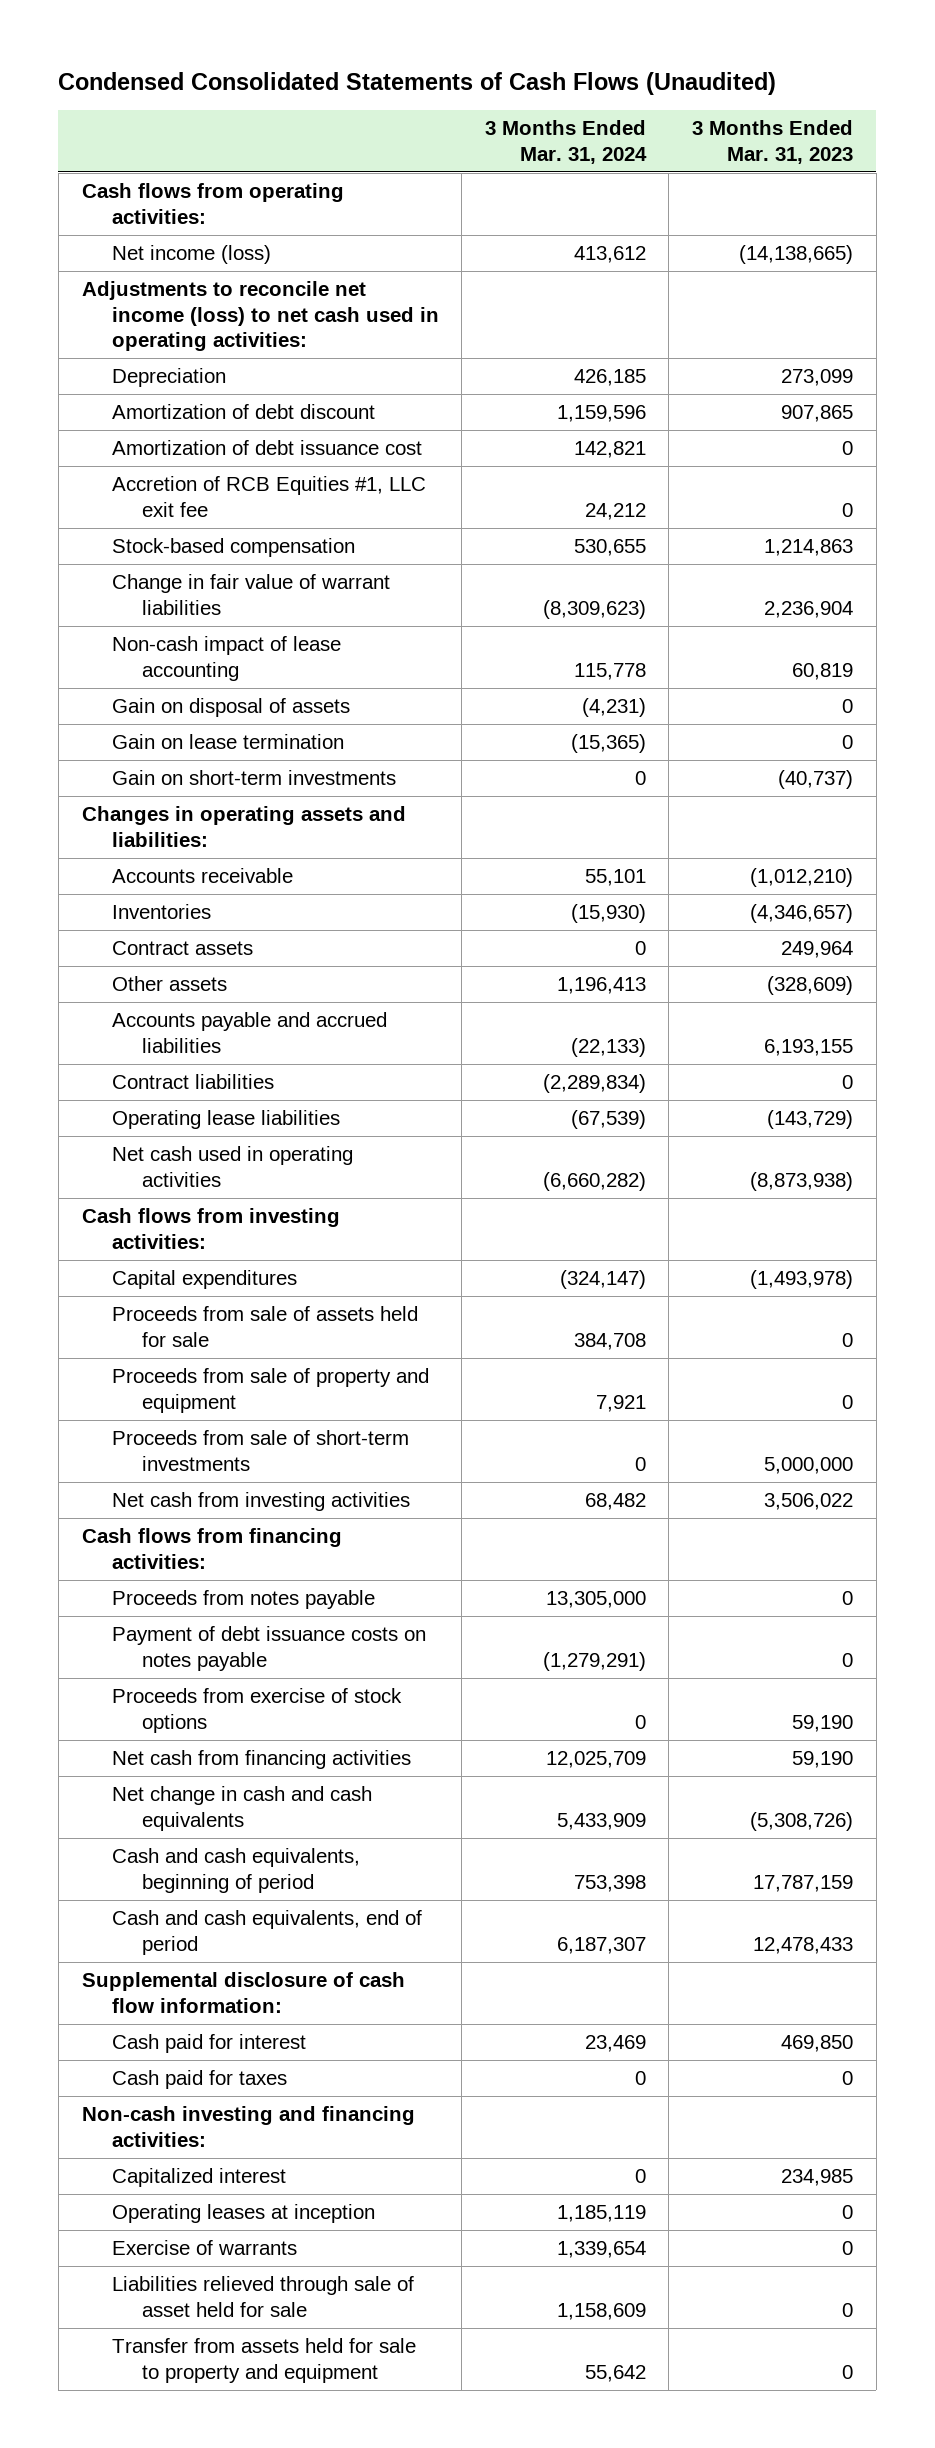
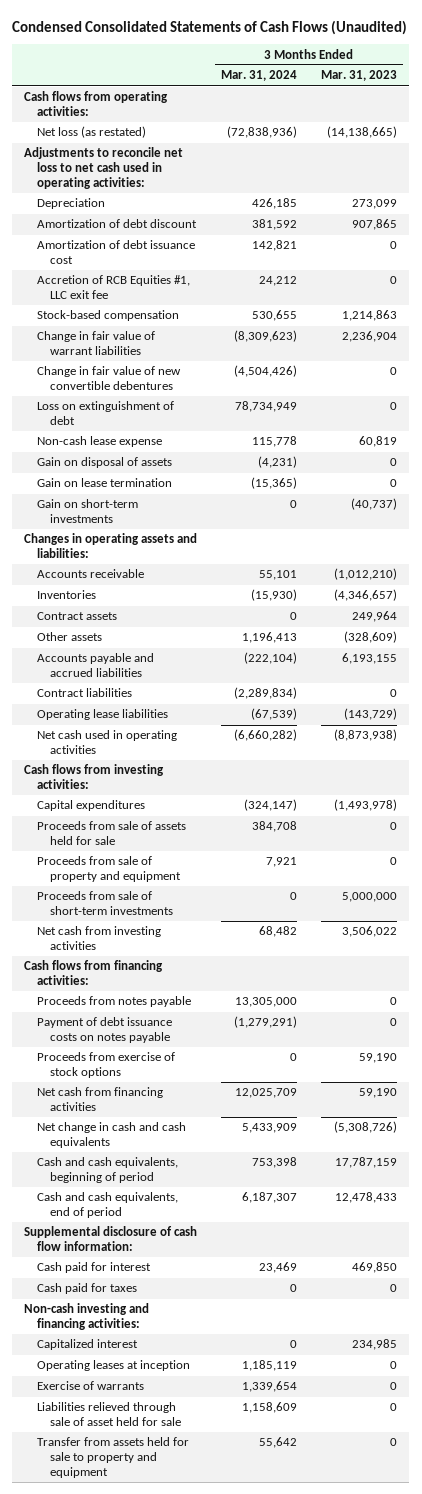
- Net income (loss) | 413,612 | (14,138,665)
- Adjustments to reconcile net income (loss) to net cash used in operating activities:
+ Net loss (as restated) | (72,838,936) | (14,138,665)
+ Adjustments to reconcile net loss to net cash used in operating activities:
- Amortization of debt discount | 1,159,596 | 907,865
+ Amortization of debt discount | 381,592 | 907,865
- Non-cash impact of lease accounting | 115,778 | 60,819
+ Change in fair value of new convertible debentures | (4,504,426) | 0
+ Loss on extinguishment of debt | 78,734,949 | 0
+ Non-cash lease expense | 115,778 | 60,819
- Accounts payable and accrued liabilities | (22,133) | 6,193,155
+ Accounts payable and accrued liabilities | (222,104) | 6,193,155

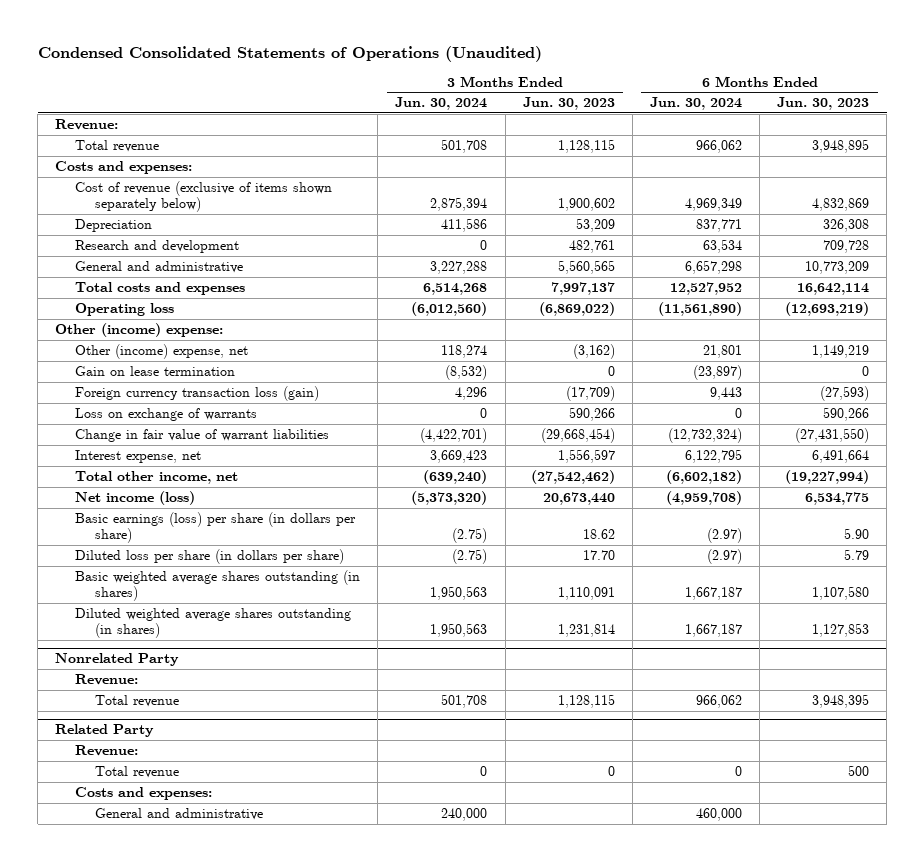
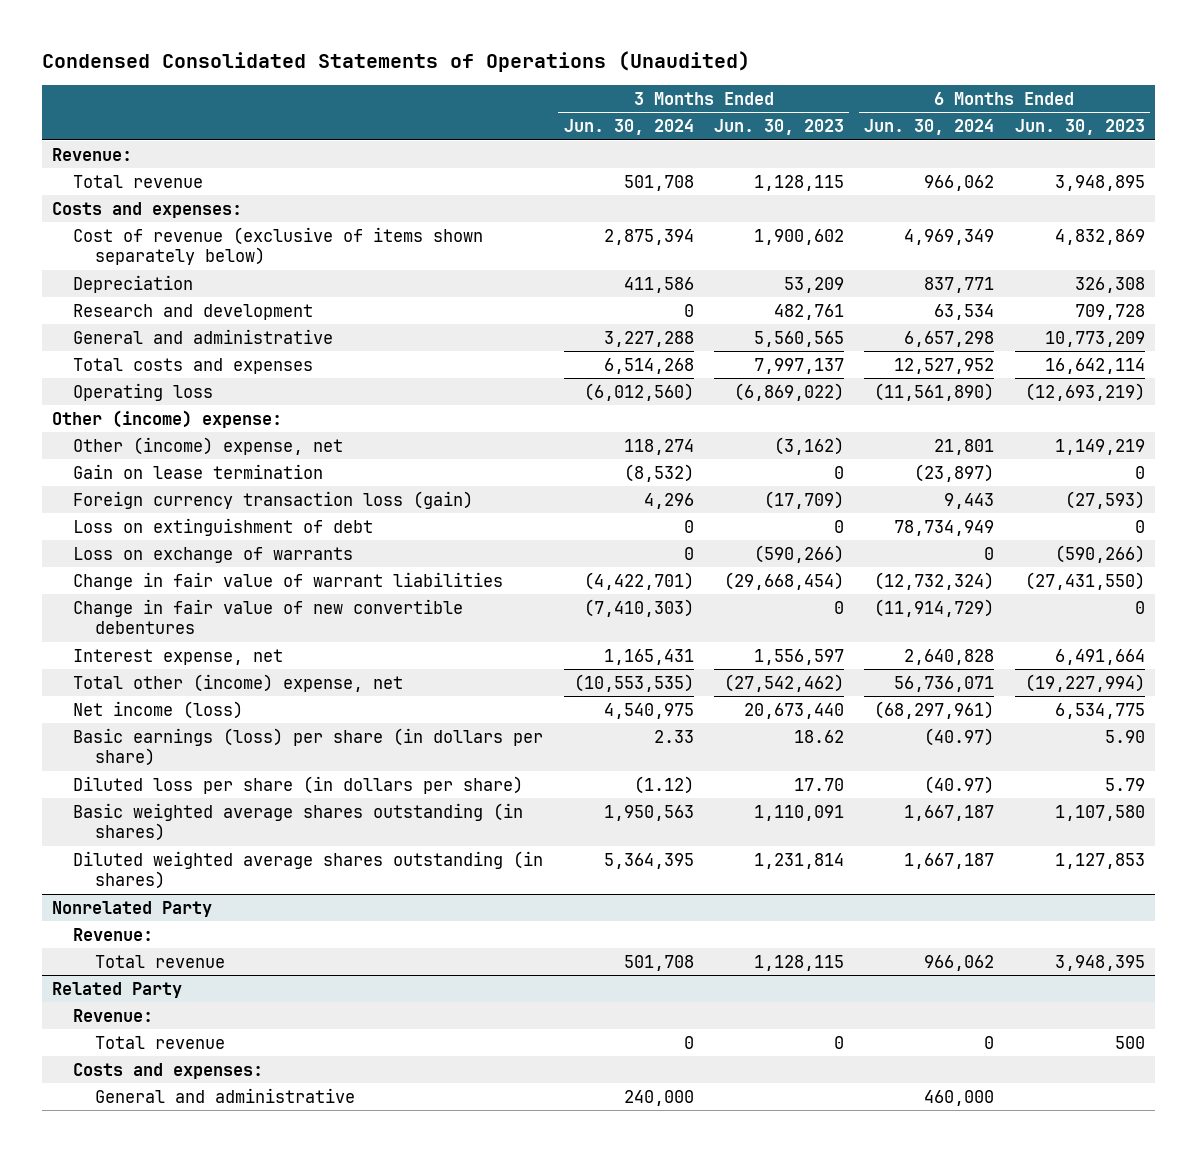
- Loss on exchange of warrants | 0 | 590,266 | 0 | 590,266
+ Loss on extinguishment of debt | 0 | 0 | 78,734,949 | 0
+ Loss on exchange of warrants | 0 | (590,266) | 0 | (590,266)
- Interest expense, net | 3,669,423 | 1,556,597 | 6,122,795 | 6,491,664
- Total other income, net | (639,240) | (27,542,462) | (6,602,182) | (19,227,994)
- Net income (loss) | (5,373,320) | 20,673,440 | (4,959,708) | 6,534,775
- Basic earnings (loss) per share (in dollars per share) | (2.75) | 18.62 | (2.97) | 5.90
- Diluted loss per share (in dollars per share) | (2.75) | 17.70 | (2.97) | 5.79
+ Change in fair value of new convertible debentures | (7,410,303) | 0 | (11,914,729) | 0
+ Interest expense, net | 1,165,431 | 1,556,597 | 2,640,828 | 6,491,664
+ Total other (income) expense, net | (10,553,535) | (27,542,462) | 56,736,071 | (19,227,994)
+ Net income (loss) | 4,540,975 | 20,673,440 | (68,297,961) | 6,534,775
+ Basic earnings (loss) per share (in dollars per share) | 2.33 | 18.62 | (40.97) | 5.90
+ Diluted loss per share (in dollars per share) | (1.12) | 17.70 | (40.97) | 5.79
- Diluted weighted average shares outstanding (in shares) | 1,950,563 | 1,231,814 | 1,667,187 | 1,127,853
+ Diluted weighted average shares outstanding (in shares) | 5,364,395 | 1,231,814 | 1,667,187 | 1,127,853

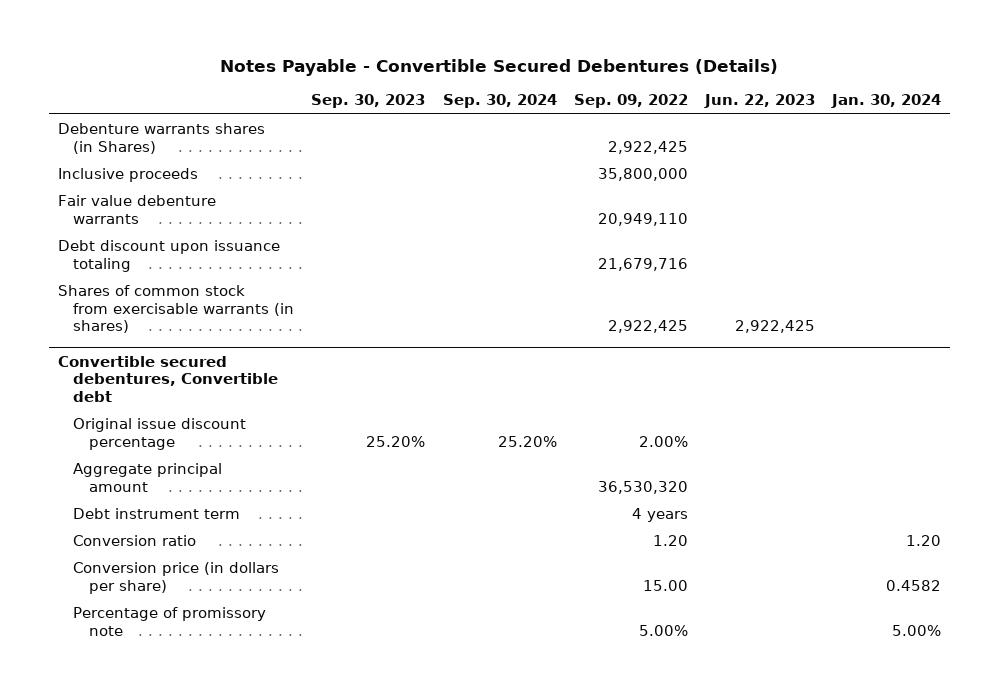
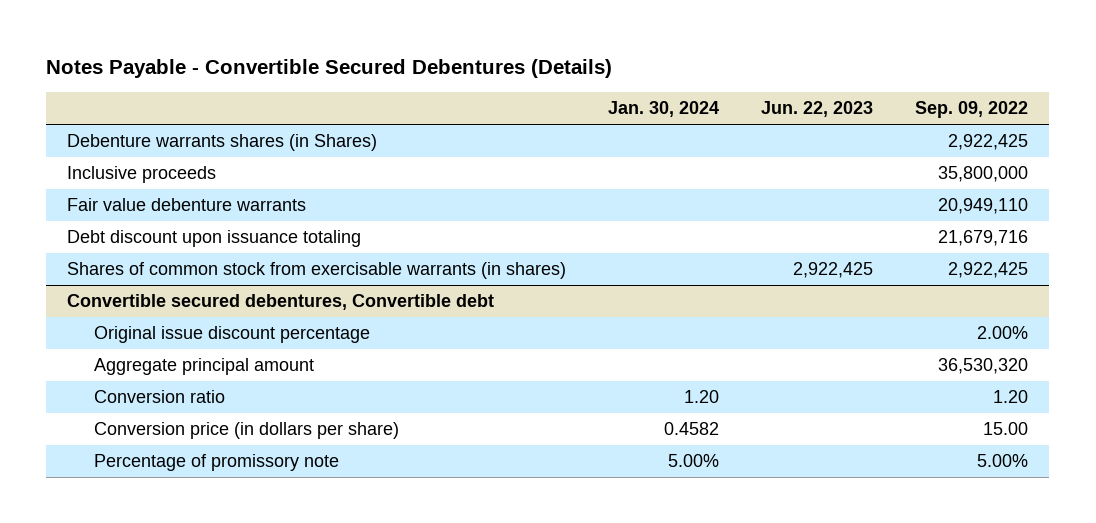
- | Sep. 30, 2023 | Sep. 30, 2024 | Sep. 09, 2022 | Jun. 22, 2023 | Jan. 30, 2024
+ | Jan. 30, 2024 | Jun. 22, 2023 | Sep. 09, 2022
@ Convertible secured debentures, Convertible debt
- Debt instrument term | | | 4 years | |

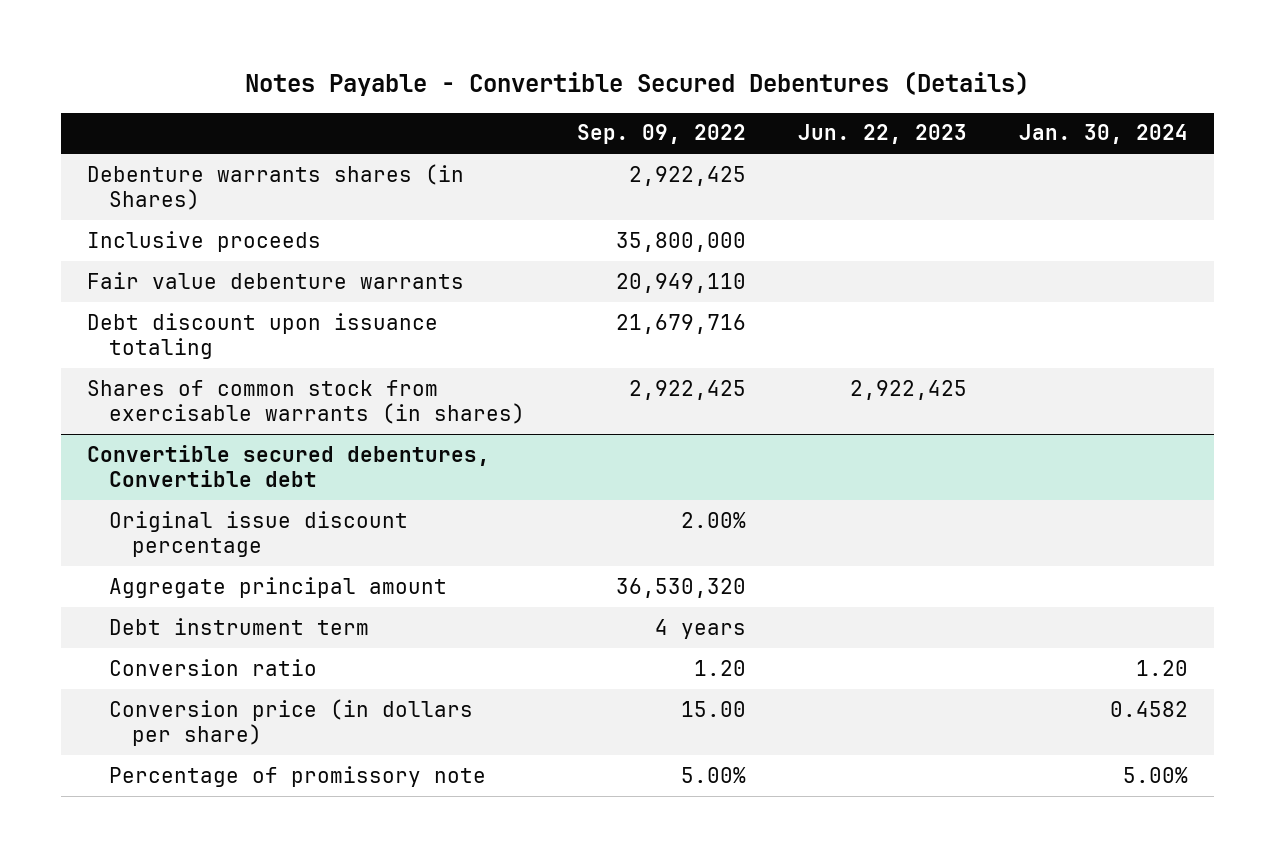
- | Jan. 30, 2024 | Jun. 22, 2023 | Sep. 09, 2022
+ | Sep. 09, 2022 | Jun. 22, 2023 | Jan. 30, 2024
@ Convertible secured debentures, Convertible debt
+ Debt instrument term | 4 years | |

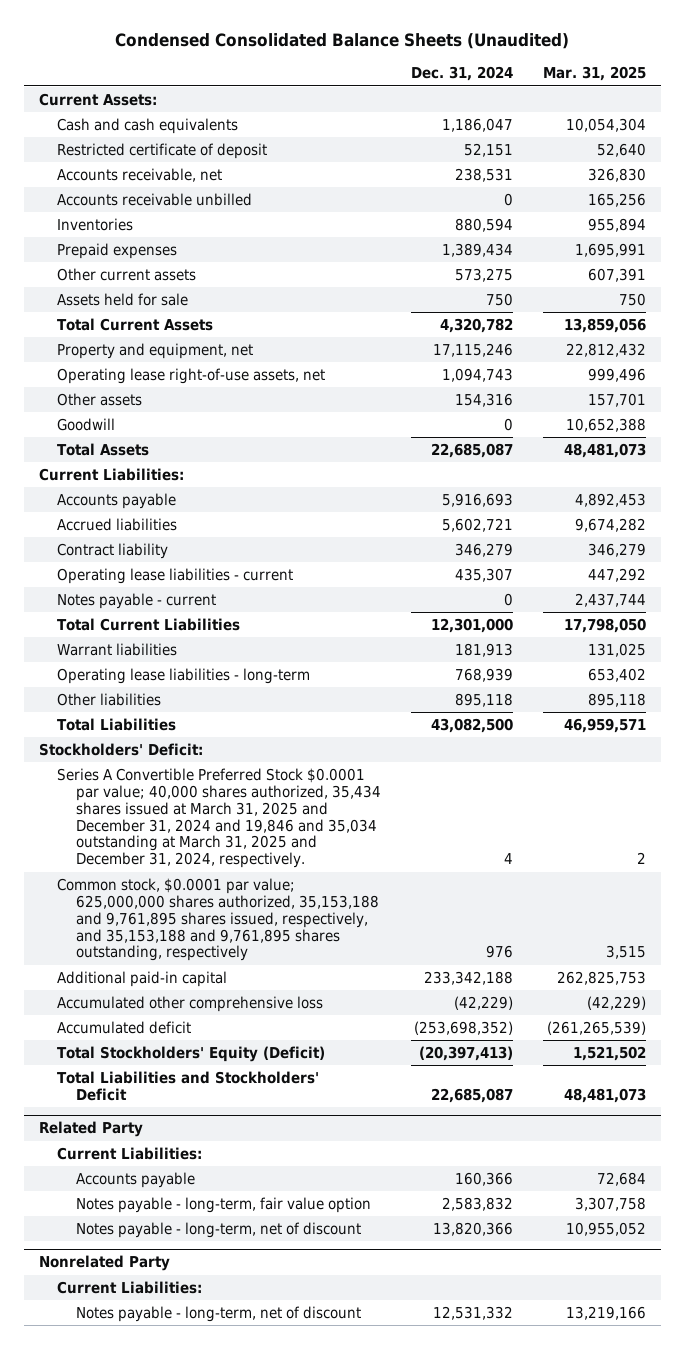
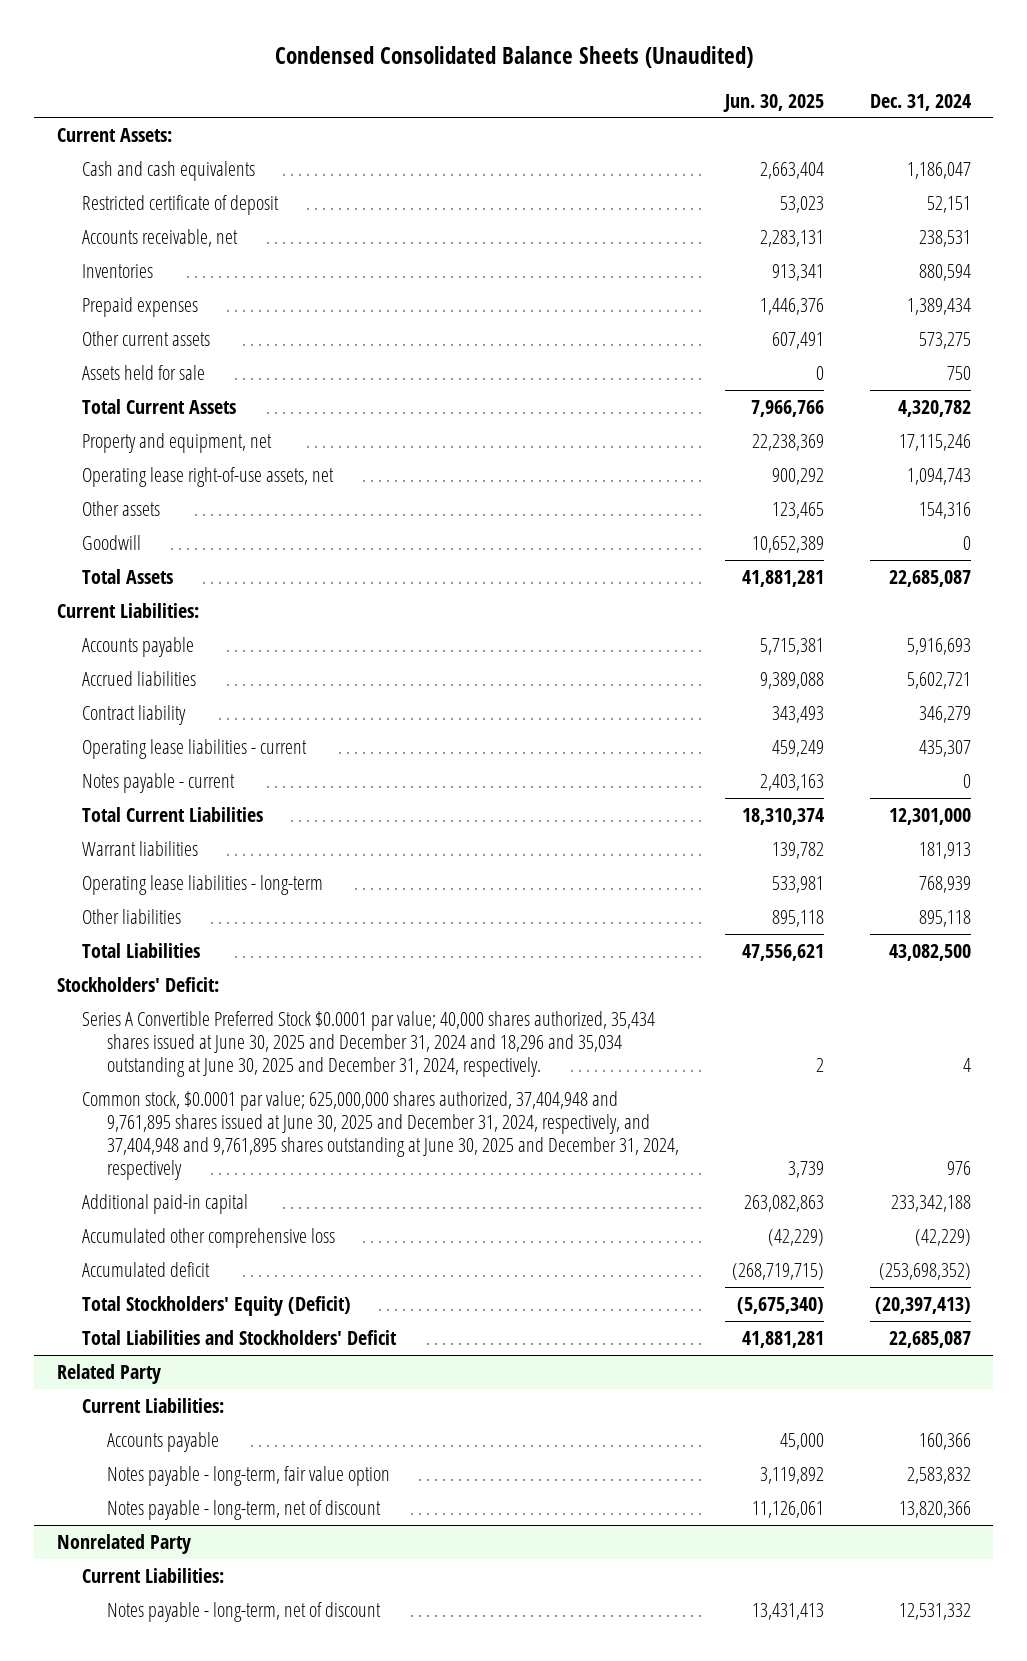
- | Dec. 31, 2024 | Mar. 31, 2025
+ | Jun. 30, 2025 | Dec. 31, 2024
- Accounts receivable unbilled | 0 | 165,256
- Series A Convertible Preferred Stock $0.0001 par value; 40,000 shares authorized, 35,434 shares issued at March 31, 2025 and December 31, 2024 and 19,846 and 35,034 outstanding at March 31, 2025 and December 31, 2024, respectively. | 4 | 2
- Common stock, $0.0001 par value; 625,000,000 shares authorized, 35,153,188 and 9,761,895 shares issued, respectively, and 35,153,188 and 9,761,895 shares outstanding, respectively | 976 | 3,515
+ Series A Convertible Preferred Stock $0.0001 par value; 40,000 shares authorized, 35,434 shares issued at June 30, 2025 and December 31, 2024 and 18,296 and 35,034 outstanding at June 30, 2025 and December 31, 2024, respectively. | 2 | 4
+ Common stock, $0.0001 par value; 625,000,000 shares authorized, 37,404,948 and 9,761,895 shares issued at June 30, 2025 and December 31, 2024, respectively, and 37,404,948 and 9,761,895 shares outstanding at June 30, 2025 and December 31, 2024, respectively | 3,739 | 976

